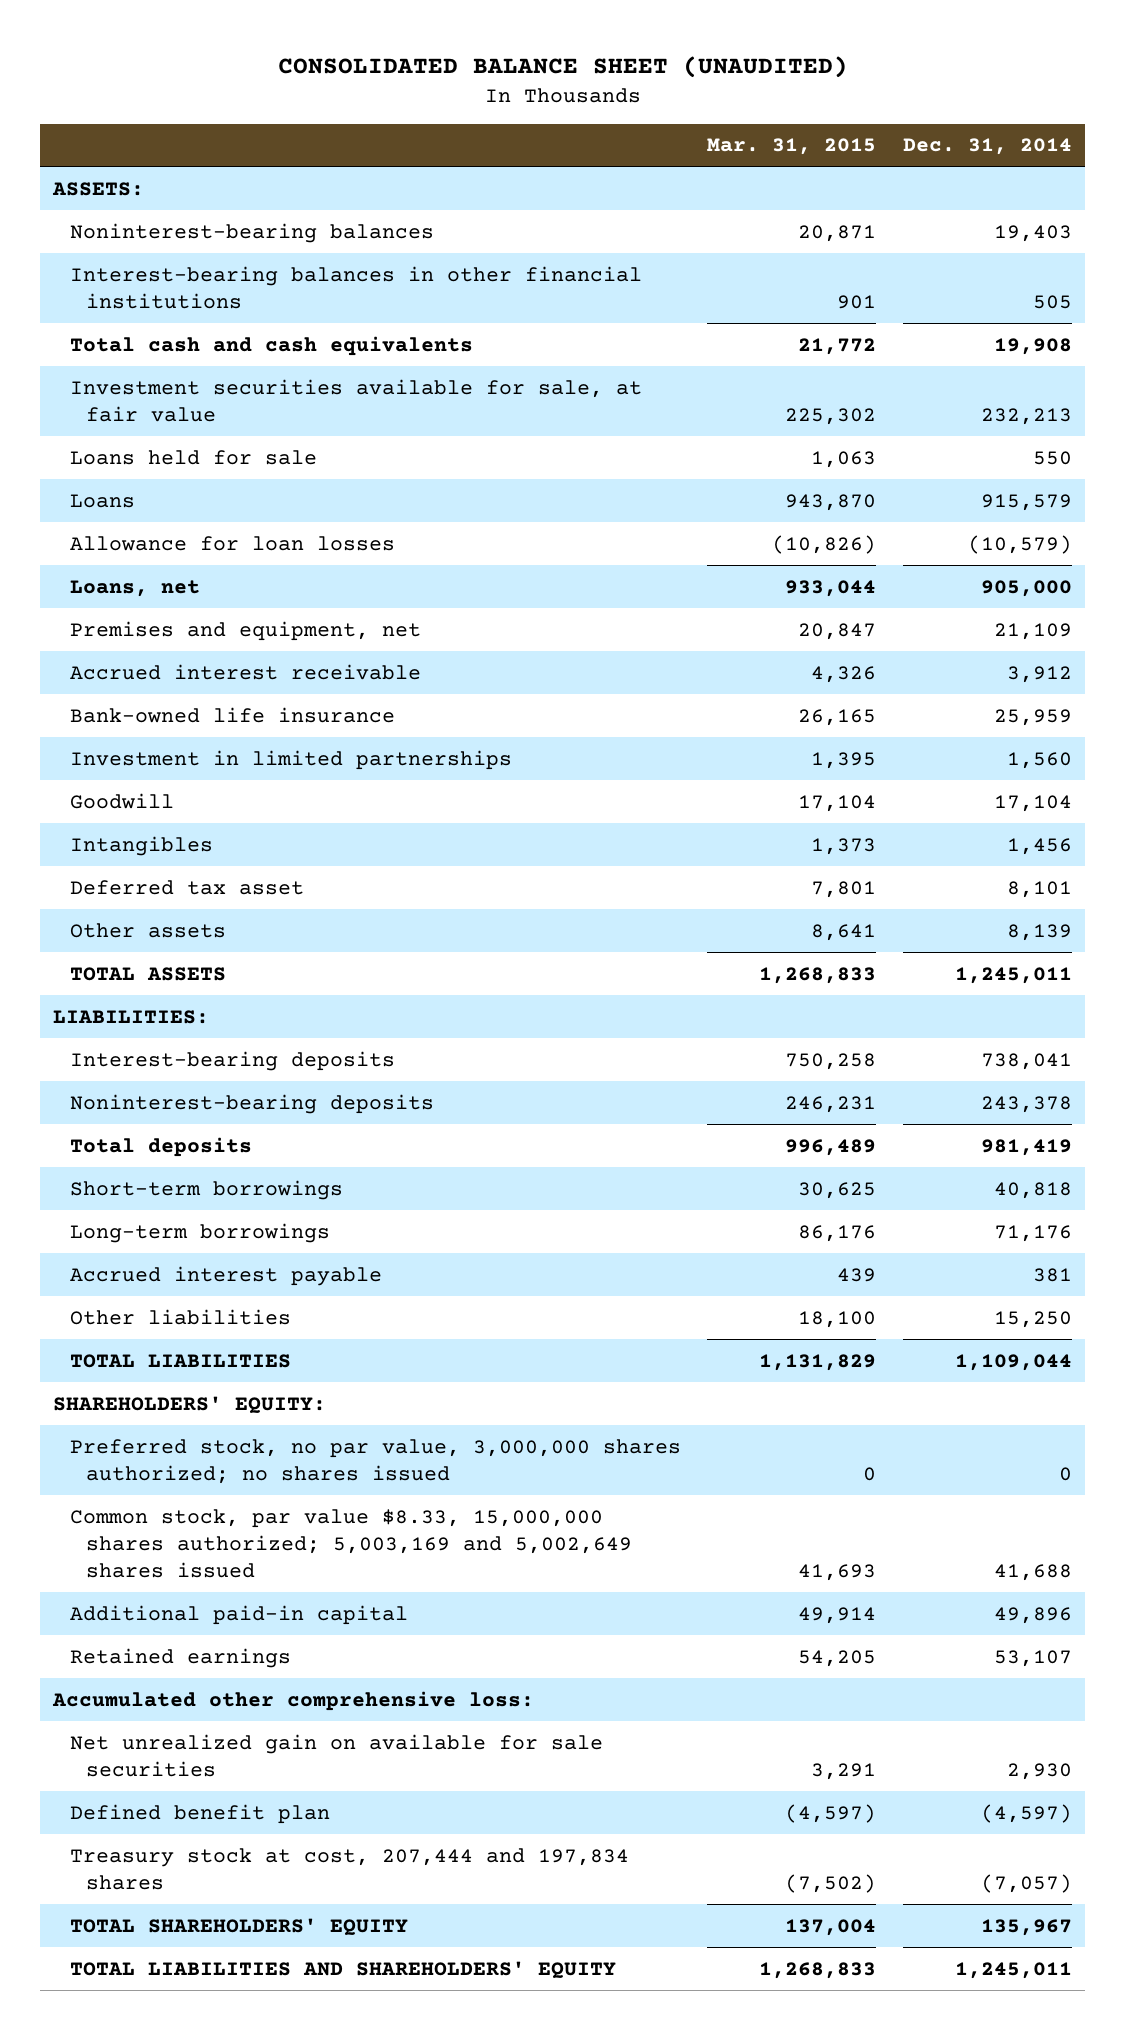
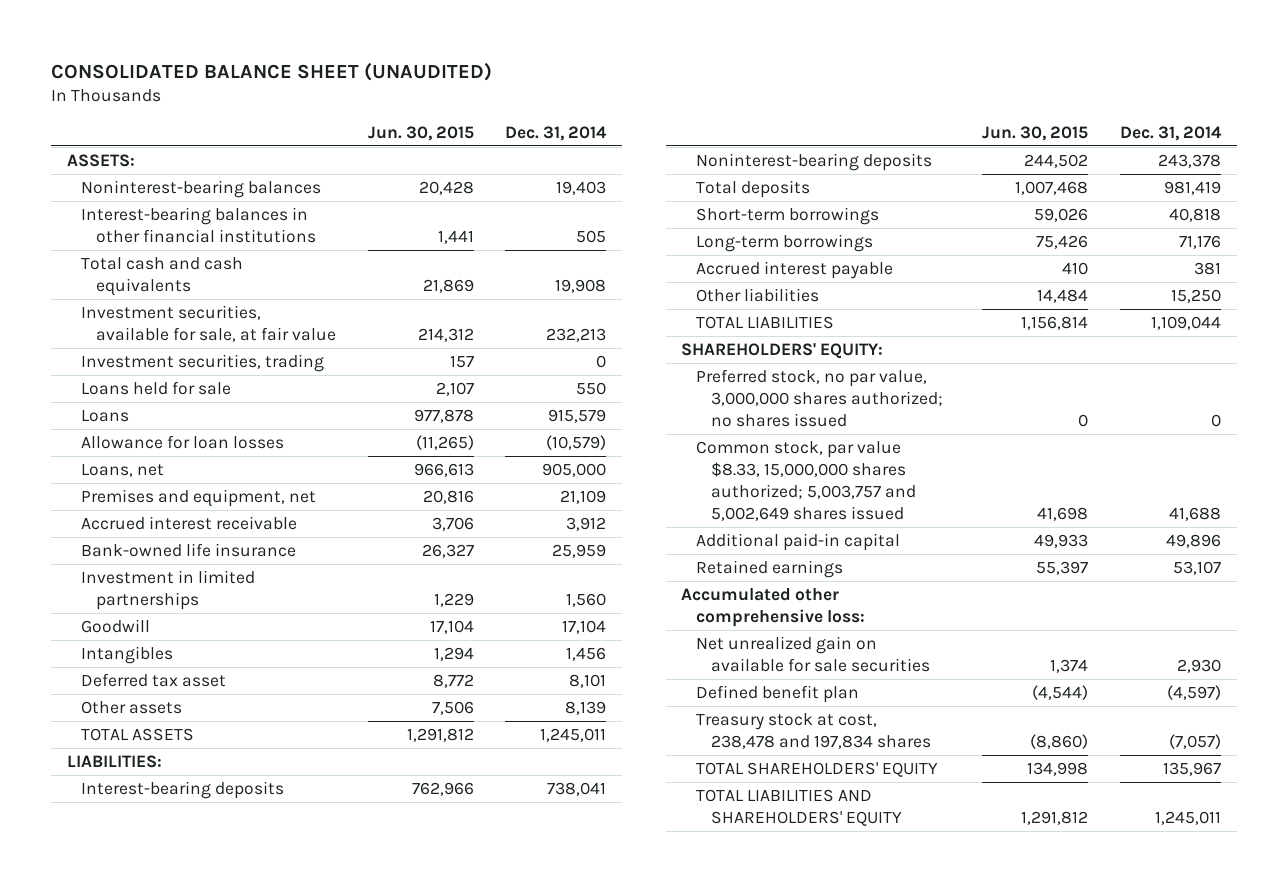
- | Mar. 31, 2015 | Dec. 31, 2014
+ | Jun. 30, 2015 | Dec. 31, 2014
- Investment securities available for sale, at fair value | 225,302 | 232,213
+ Investment securities, available for sale, at fair value | 214,312 | 232,213
+ Investment securities, trading | 157 | 0
- Common stock, par value $8.33, 15,000,000 shares authorized; 5,003,169 and 5,002,649 shares issued | 41,693 | 41,688
+ Common stock, par value $8.33, 15,000,000 shares authorized; 5,003,757 and 5,002,649 shares issued | 41,698 | 41,688
- Treasury stock at cost, 207,444 and 197,834 shares | (7,502) | (7,057)
+ Treasury stock at cost, 238,478 and 197,834 shares | (8,860) | (7,057)

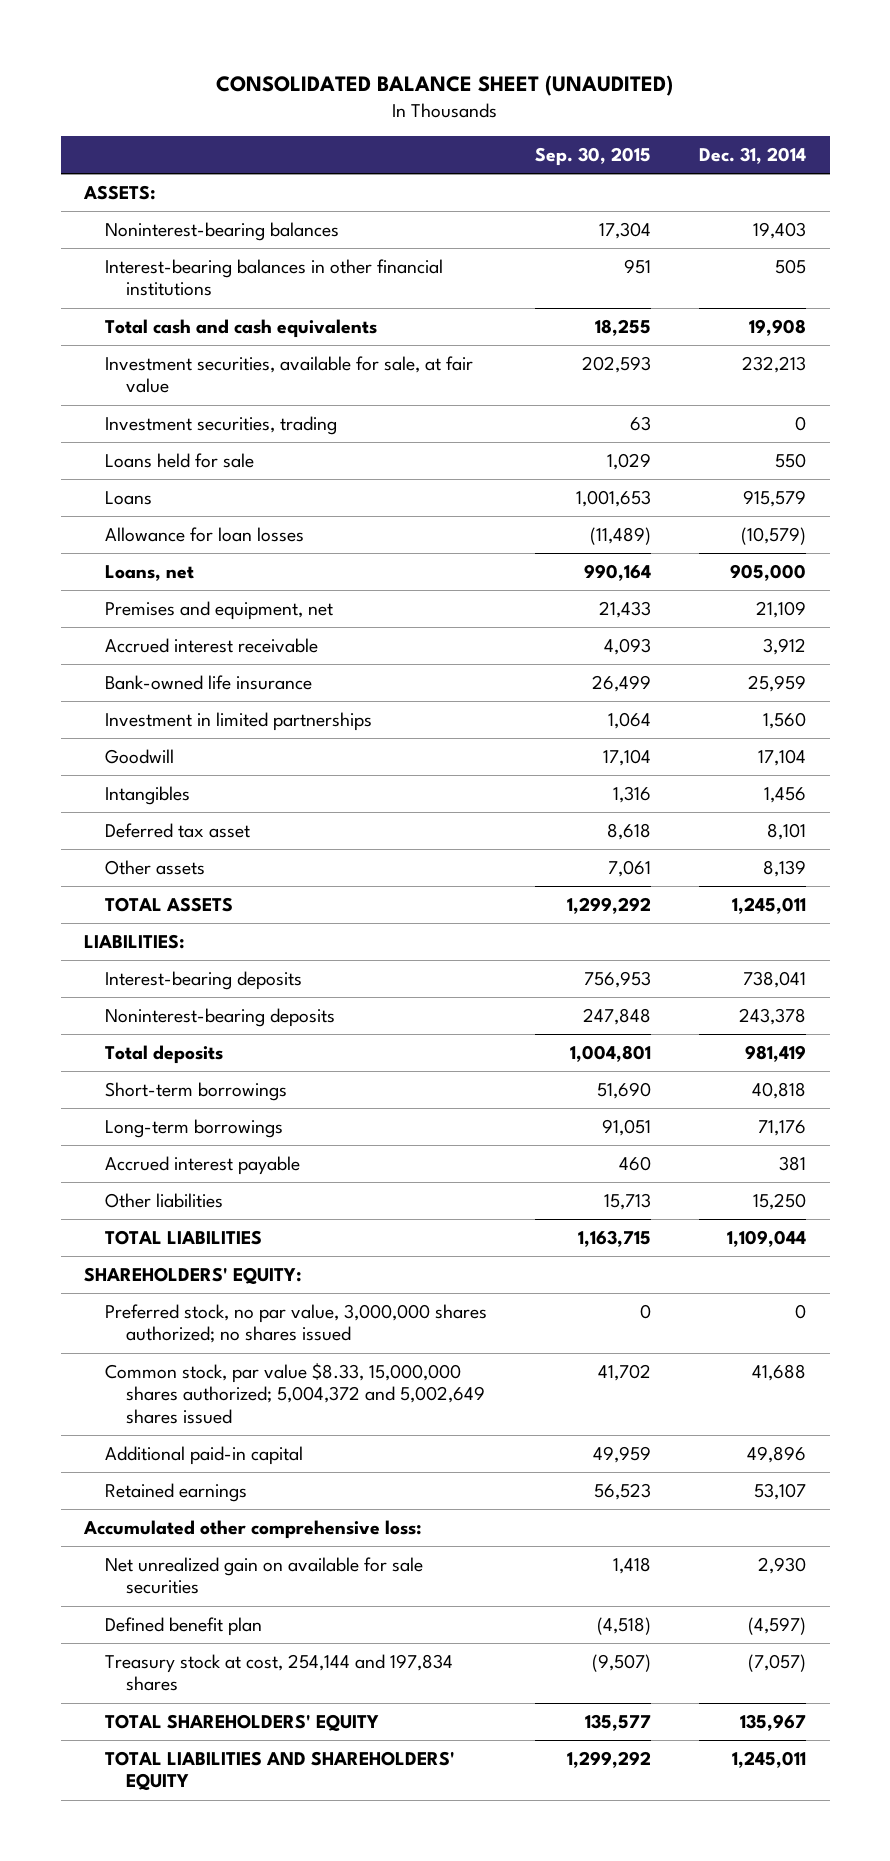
- | Jun. 30, 2015 | Dec. 31, 2014
+ | Sep. 30, 2015 | Dec. 31, 2014
- Common stock, par value $8.33, 15,000,000 shares authorized; 5,003,757 and 5,002,649 shares issued | 41,698 | 41,688
+ Common stock, par value $8.33, 15,000,000 shares authorized; 5,004,372 and 5,002,649 shares issued | 41,702 | 41,688
- Treasury stock at cost, 238,478 and 197,834 shares | (8,860) | (7,057)
+ Treasury stock at cost, 254,144 and 197,834 shares | (9,507) | (7,057)

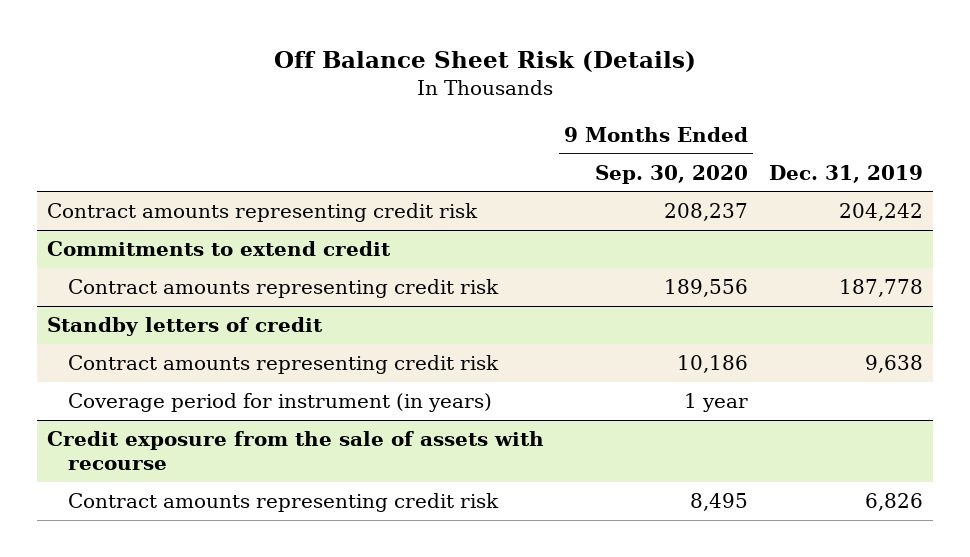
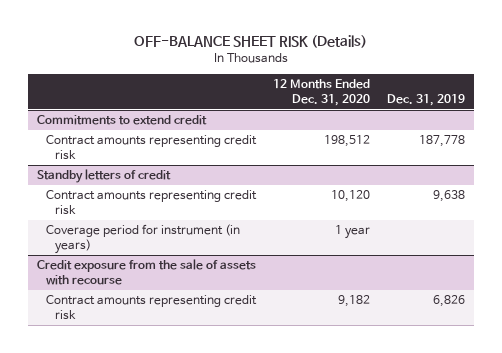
- Off Balance Sheet Risk (Details)
+ OFF-BALANCE SHEET RISK (Details)
- | 9 Months Ended Sep. 30, 2020 | Dec. 31, 2019
+ | 12 Months Ended Dec. 31, 2020 | Dec. 31, 2019
- Contract amounts representing credit risk | 208,237 | 204,242

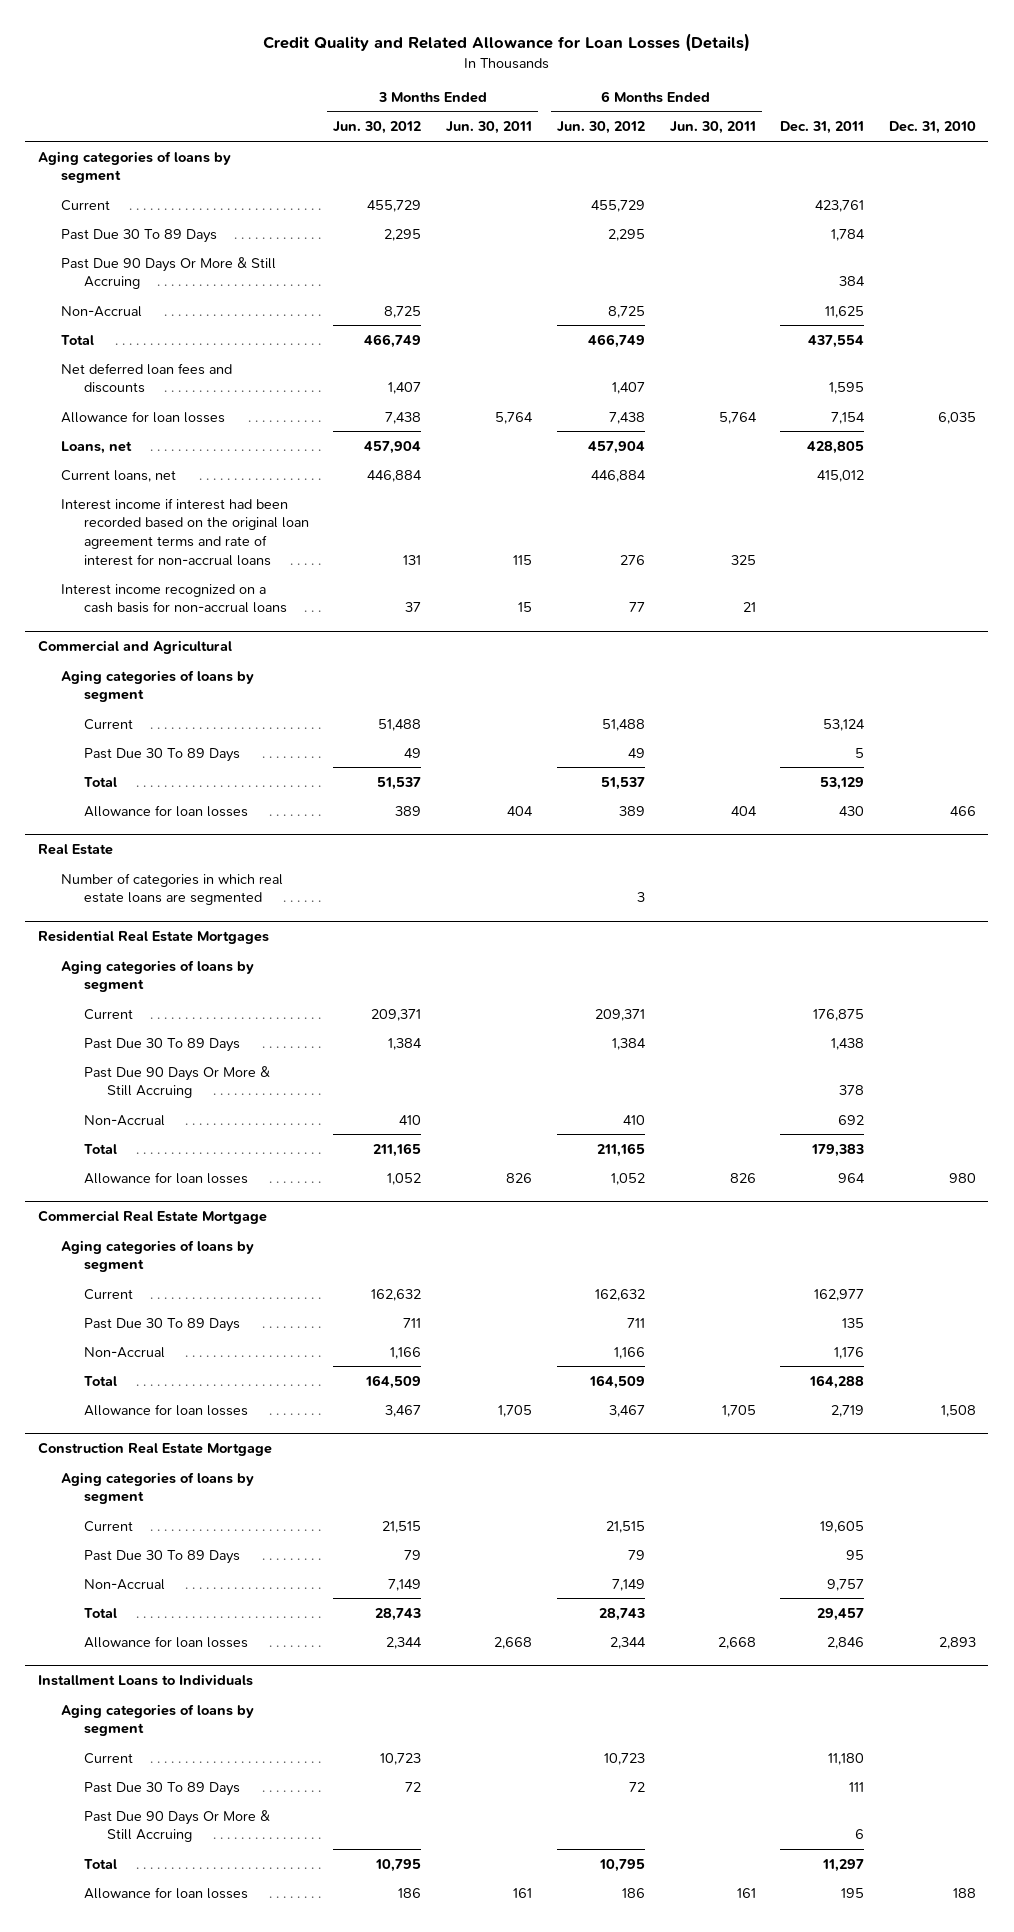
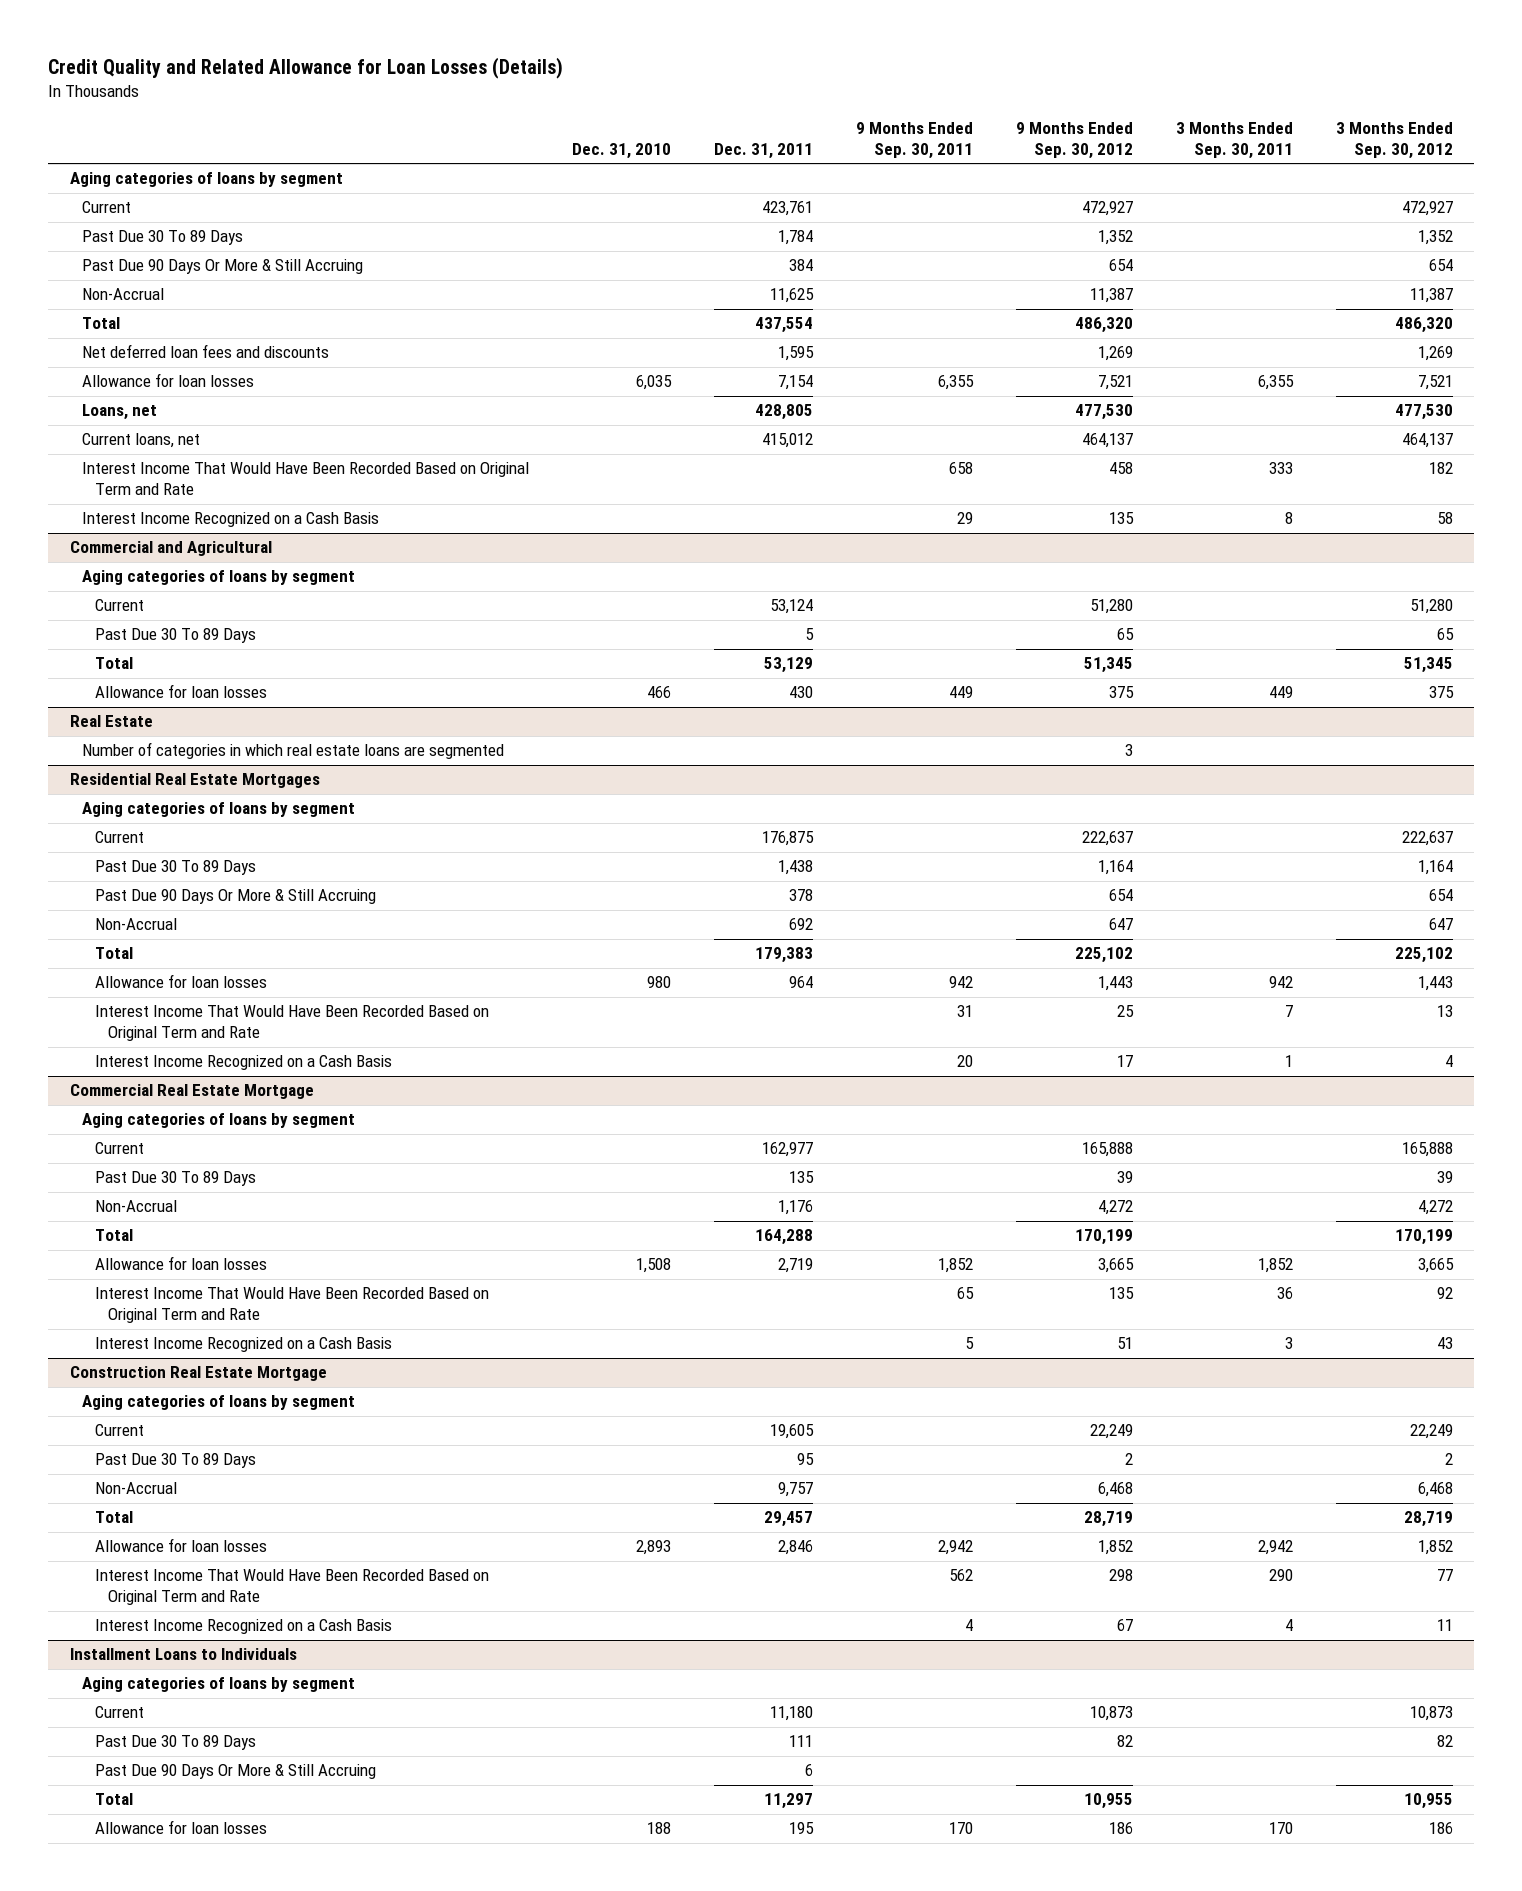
- | 3 Months Ended Jun. 30, 2012 | 3 Months Ended Jun. 30, 2011 | 6 Months Ended Jun. 30, 2012 | 6 Months Ended Jun. 30, 2011 | Dec. 31, 2011 | Dec. 31, 2010
+ | Dec. 31, 2010 | Dec. 31, 2011 | 9 Months Ended Sep. 30, 2011 | 9 Months Ended Sep. 30, 2012 | 3 Months Ended Sep. 30, 2011 | 3 Months Ended Sep. 30, 2012
- Interest income if interest had been recorded based on the original loan agreement terms and rate of interest for non-accrual loans | 131 | 115 | 276 | 325 | |
- Interest income recognized on a cash basis for non-accrual loans | 37 | 15 | 77 | 21 | |
+ Interest Income That Would Have Been Recorded Based on Original Term and Rate | | | 658 | 458 | 333 | 182
+ Interest Income Recognized on a Cash Basis | | | 29 | 135 | 8 | 58
@ Residential Real Estate Mortgages
+ Interest Income That Would Have Been Recorded Based on Original Term and Rate | | | 31 | 25 | 7 | 13
+ Interest Income Recognized on a Cash Basis | | | 20 | 17 | 1 | 4
@ Commercial Real Estate Mortgage
+ Interest Income That Would Have Been Recorded Based on Original Term and Rate | | | 65 | 135 | 36 | 92
+ Interest Income Recognized on a Cash Basis | | | 5 | 51 | 3 | 43
@ Construction Real Estate Mortgage
+ Interest Income That Would Have Been Recorded Based on Original Term and Rate | | | 562 | 298 | 290 | 77
+ Interest Income Recognized on a Cash Basis | | | 4 | 67 | 4 | 11

